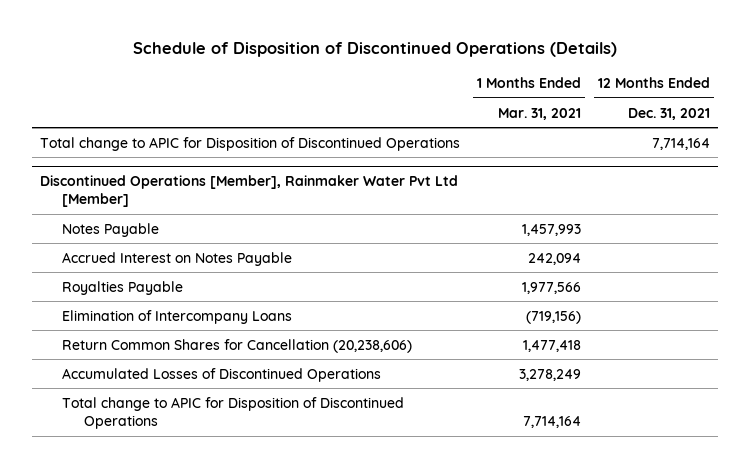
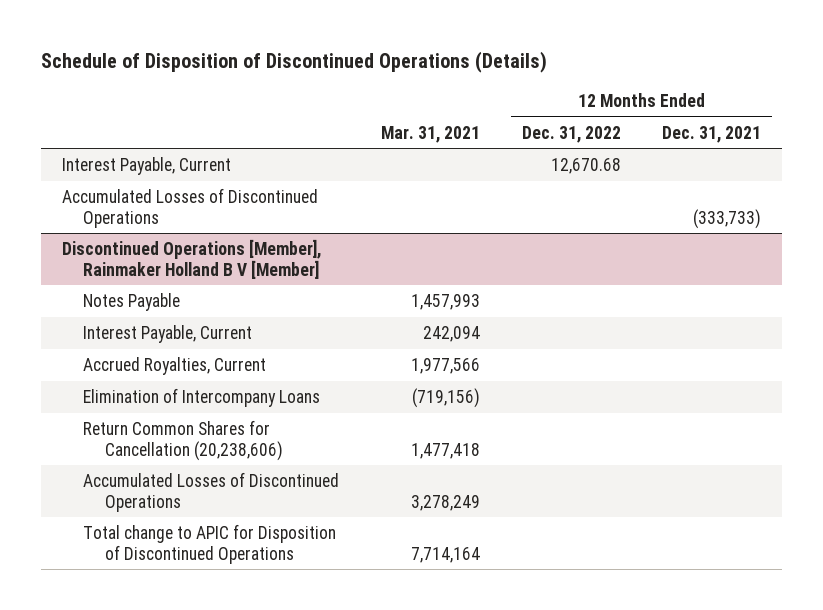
- | 1 Months Ended Mar. 31, 2021 | 12 Months Ended Dec. 31, 2021
+ | Mar. 31, 2021 | 12 Months Ended Dec. 31, 2022 | 12 Months Ended Dec. 31, 2021
- Total change to APIC for Disposition of Discontinued Operations | | 7,714,164
- Discontinued Operations [Member], Rainmaker Water Pvt Ltd [Member]
- Notes Payable | 1,457,993 |
- Accrued Interest on Notes Payable | 242,094 |
- Royalties Payable | 1,977,566 |
- Elimination of Intercompany Loans | (719,156) |
- Return Common Shares for Cancellation (20,238,606) | 1,477,418 |
- Accumulated Losses of Discontinued Operations | 3,278,249 |
- Total change to APIC for Disposition of Discontinued Operations | 7,714,164 |
+ Interest Payable, Current | | 12,670.68 |
+ Accumulated Losses of Discontinued Operations | | | (333,733)
+ Discontinued Operations [Member], Rainmaker Holland B V [Member]
+ Notes Payable | 1,457,993 | |
+ Interest Payable, Current | 242,094 | |
+ Accrued Royalties, Current | 1,977,566 | |
+ Elimination of Intercompany Loans | (719,156) | |
+ Return Common Shares for Cancellation (20,238,606) | 1,477,418 | |
+ Accumulated Losses of Discontinued Operations | 3,278,249 | |
+ Total change to APIC for Disposition of Discontinued Operations | 7,714,164 | |

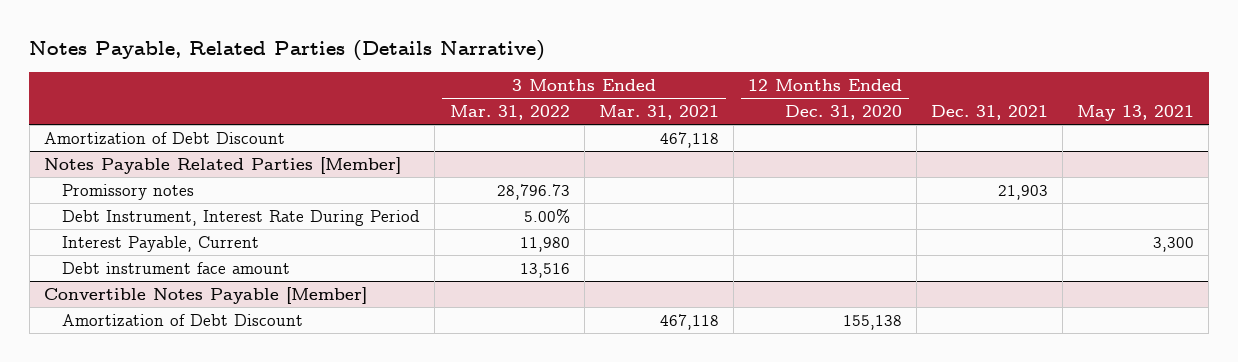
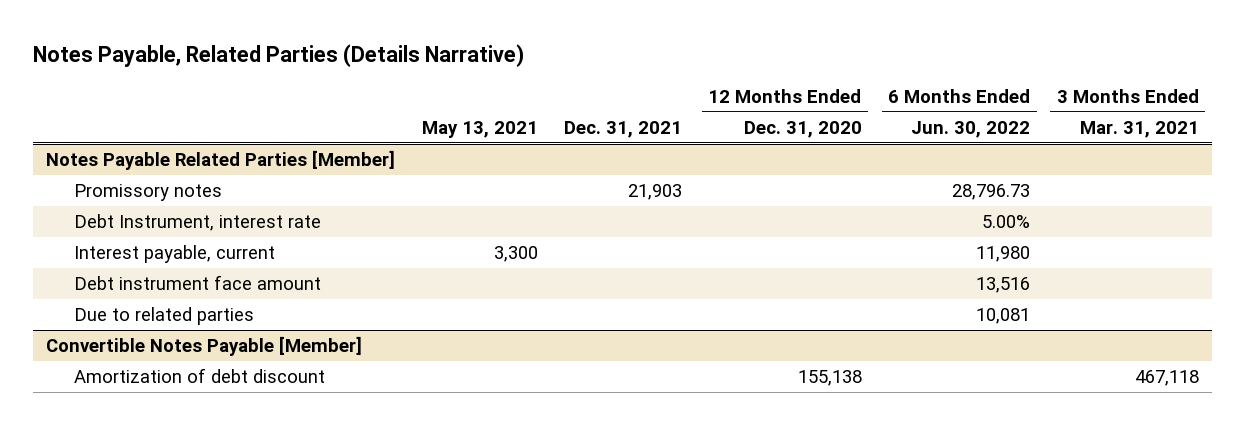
- | 3 Months Ended Mar. 31, 2022 | 3 Months Ended Mar. 31, 2021 | 12 Months Ended Dec. 31, 2020 | Dec. 31, 2021 | May 13, 2021
+ | May 13, 2021 | Dec. 31, 2021 | 12 Months Ended Dec. 31, 2020 | 6 Months Ended Jun. 30, 2022 | 3 Months Ended Mar. 31, 2021
- Amortization of Debt Discount | | 467,118 | | |
@ Notes Payable Related Parties [Member]
- Debt Instrument, Interest Rate During Period | 5.00% | | | |
- Interest Payable, Current | 11,980 | | | | 3,300
+ Debt Instrument, interest rate | | | | 5.00% |
+ Interest payable, current | 3,300 | | | 11,980 |
+ Due to related parties | | | | 10,081 |
@ Convertible Notes Payable [Member]
- Amortization of Debt Discount | | 467,118 | 155,138 | |
+ Amortization of debt discount | | | 155,138 | | 467,118

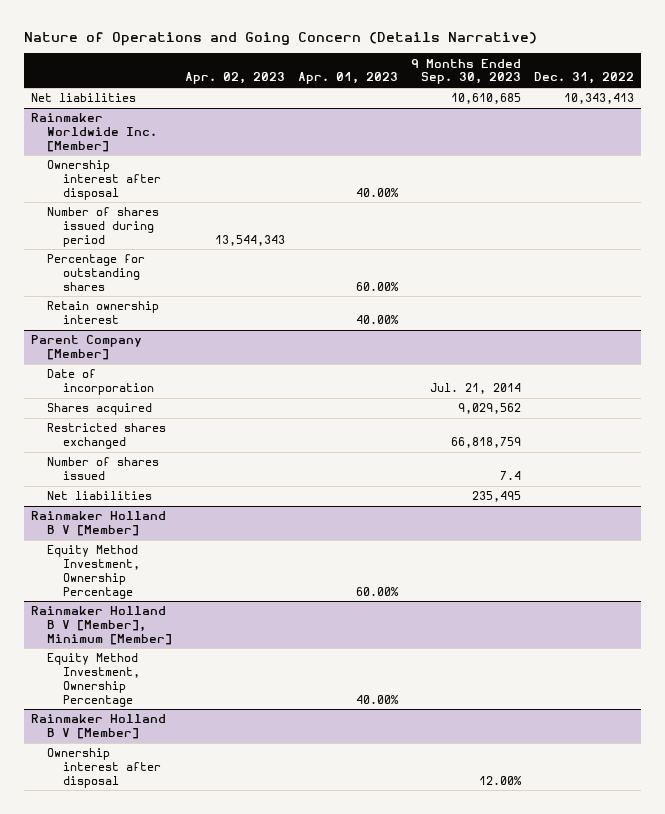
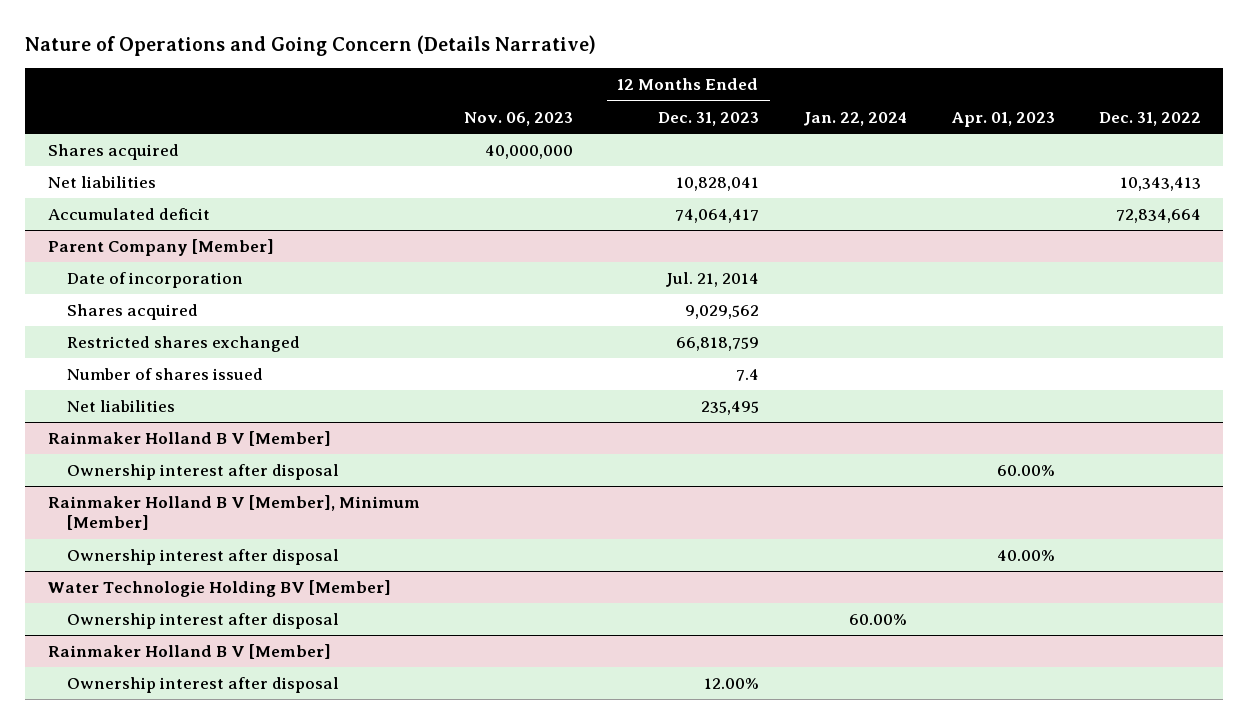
- | Apr. 02, 2023 | Apr. 01, 2023 | 9 Months Ended Sep. 30, 2023 | Dec. 31, 2022
+ | Nov. 06, 2023 | 12 Months Ended Dec. 31, 2023 | Jan. 22, 2024 | Apr. 01, 2023 | Dec. 31, 2022
+ Shares acquired | 40,000,000 | | | |
- Rainmaker Worldwide Inc. [Member]
- Ownership interest after disposal | | 40.00% | |
- Number of shares issued during period | 13,544,343 | | |
- Percentage for outstanding shares | | 60.00% | |
- Retain ownership interest | | 40.00% | |
+ Accumulated deficit | | 74,064,417 | | | 72,834,664
@ Rainmaker Holland B V [Member]
- Equity Method Investment, Ownership Percentage | | 60.00% | |
+ Ownership interest after disposal | | | | 60.00% |
@ Rainmaker Holland B V [Member], Minimum [Member]
- Equity Method Investment, Ownership Percentage | | 40.00% | |
+ Ownership interest after disposal | | | | 40.00% |
+ Water Technologie Holding BV [Member]
+ Ownership interest after disposal | | | 60.00% | |

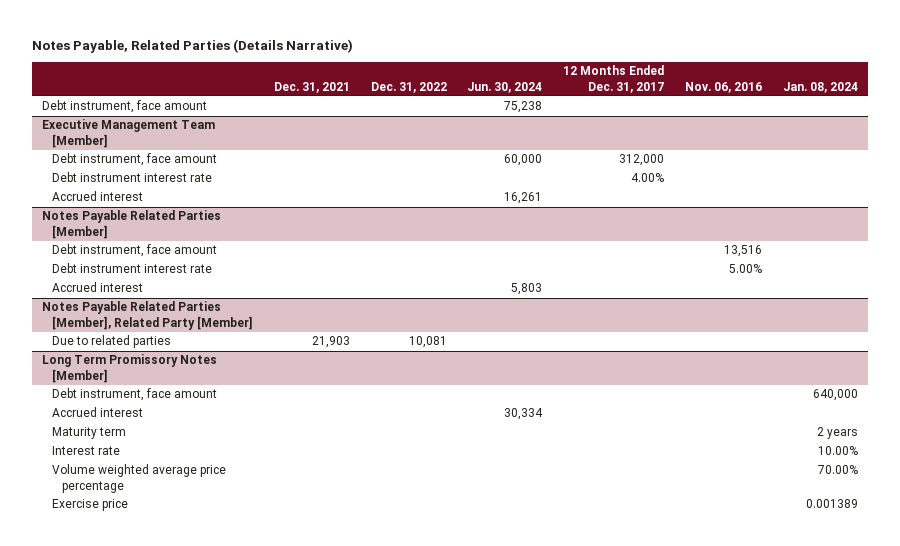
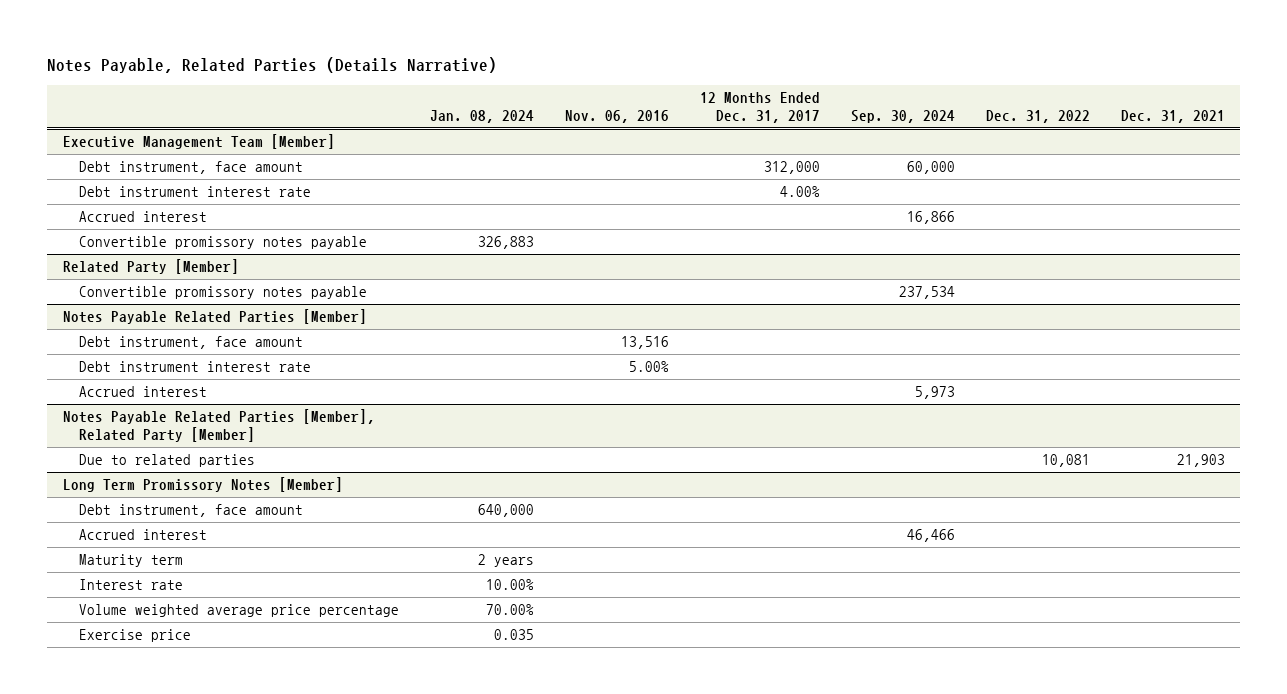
- | Dec. 31, 2021 | Dec. 31, 2022 | Jun. 30, 2024 | 12 Months Ended Dec. 31, 2017 | Nov. 06, 2016 | Jan. 08, 2024
+ | Jan. 08, 2024 | Nov. 06, 2016 | 12 Months Ended Dec. 31, 2017 | Sep. 30, 2024 | Dec. 31, 2022 | Dec. 31, 2021
- Debt instrument, face amount | | | 75,238 | | |
@ Executive Management Team [Member]
+ Convertible promissory notes payable | 326,883 | | | | |
+ Related Party [Member]
+ Convertible promissory notes payable | | | | 237,534 | |
@ Long Term Promissory Notes [Member]
- Exercise price | | | | | | 0.001389
+ Exercise price | 0.035 | | | | |

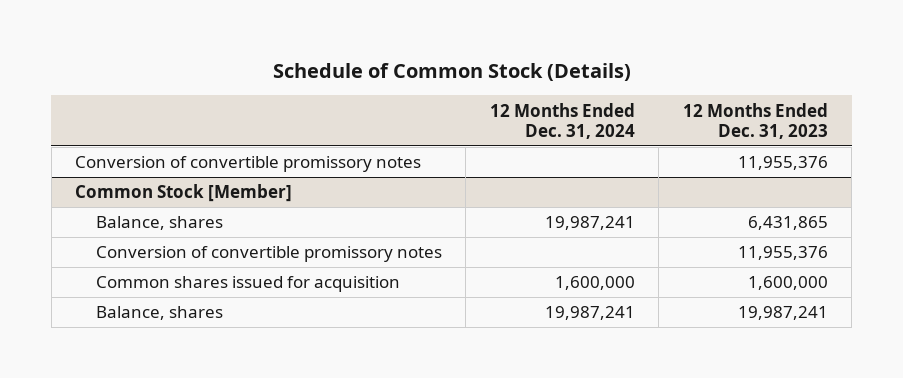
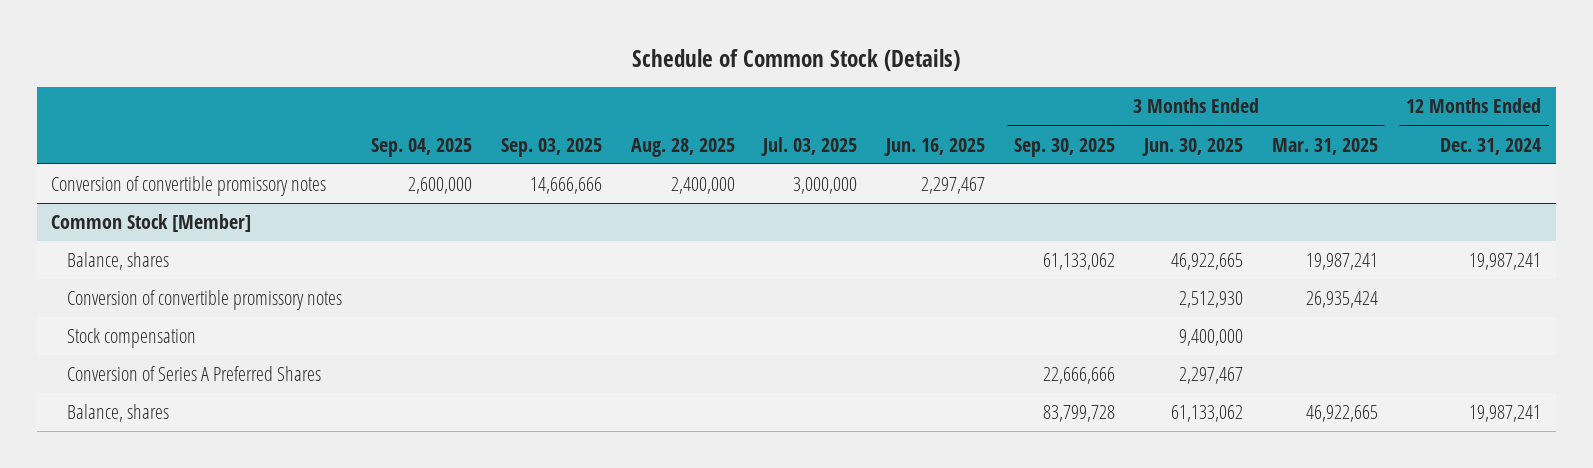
- | 12 Months Ended Dec. 31, 2024 | 12 Months Ended Dec. 31, 2023
+ | Sep. 04, 2025 | Sep. 03, 2025 | Aug. 28, 2025 | Jul. 03, 2025 | Jun. 16, 2025 | 3 Months Ended Sep. 30, 2025 | 3 Months Ended Jun. 30, 2025 | 3 Months Ended Mar. 31, 2025 | 12 Months Ended Dec. 31, 2024
@ Common Stock [Member]
- Common shares issued for acquisition | 1,600,000 | 1,600,000
+ Stock compensation | | | | | | | 9,400,000 | |
+ Conversion of Series A Preferred Shares | | | | | | 22,666,666 | 2,297,467 | |

